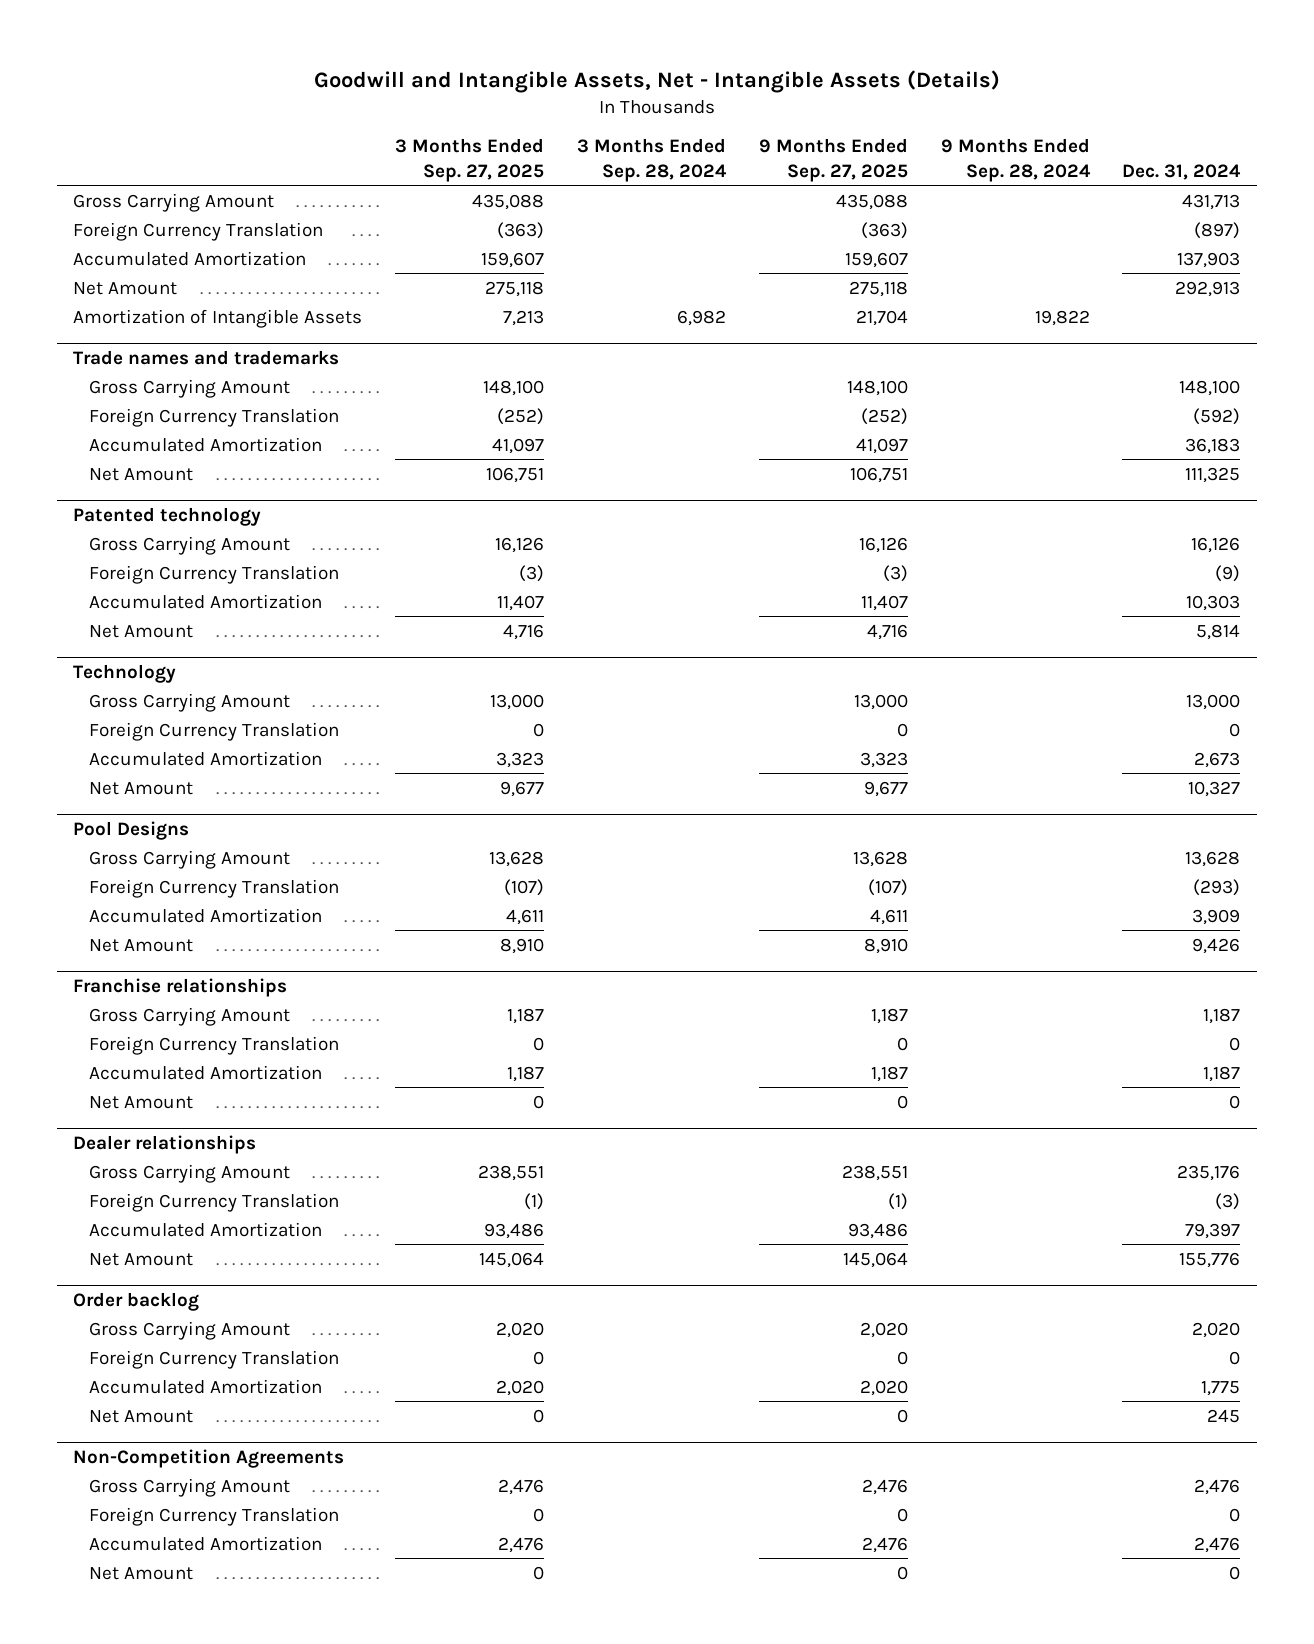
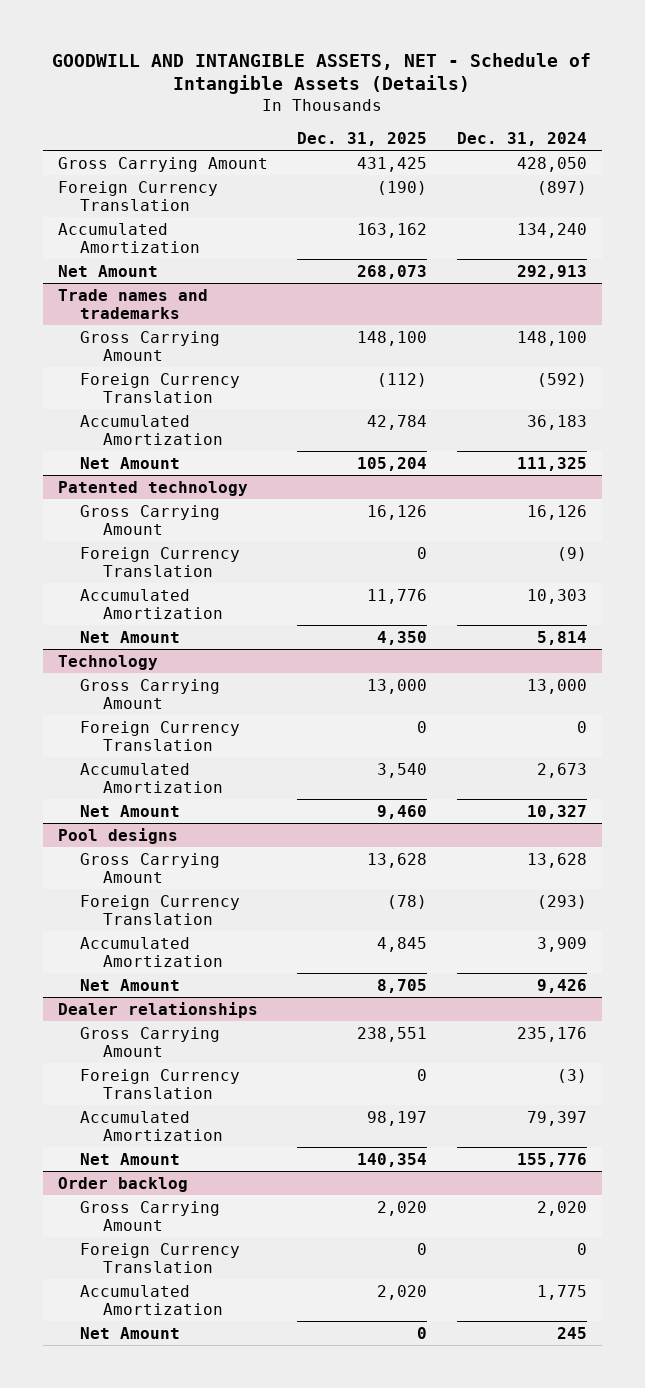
- Goodwill and Intangible Assets, Net - Intangible Assets (Details)
+ GOODWILL AND INTANGIBLE ASSETS, NET - Schedule of Intangible Assets (Details)
- | 3 Months Ended Sep. 27, 2025 | 3 Months Ended Sep. 28, 2024 | 9 Months Ended Sep. 27, 2025 | 9 Months Ended Sep. 28, 2024 | Dec. 31, 2024
+ | Dec. 31, 2025 | Dec. 31, 2024
- Gross Carrying Amount | 435,088 | | 435,088 | | 431,713
+ Gross Carrying Amount | 431,425 | 428,050
- Accumulated Amortization | 159,607 | | 159,607 | | 137,903
+ Accumulated Amortization | 163,162 | 134,240
- Amortization of Intangible Assets | 7,213 | 6,982 | 21,704 | 19,822 |
- Pool Designs
+ Pool designs
- Franchise relationships
- Gross Carrying Amount | 1,187 | | 1,187 | | 1,187
- Foreign Currency Translation | 0 | | 0 | | 0
- Accumulated Amortization | 1,187 | | 1,187 | | 1,187
- Net Amount | 0 | | 0 | | 0
- Non-Competition Agreements
- Gross Carrying Amount | 2,476 | | 2,476 | | 2,476
- Foreign Currency Translation | 0 | | 0 | | 0
- Accumulated Amortization | 2,476 | | 2,476 | | 2,476
- Net Amount | 0 | | 0 | | 0

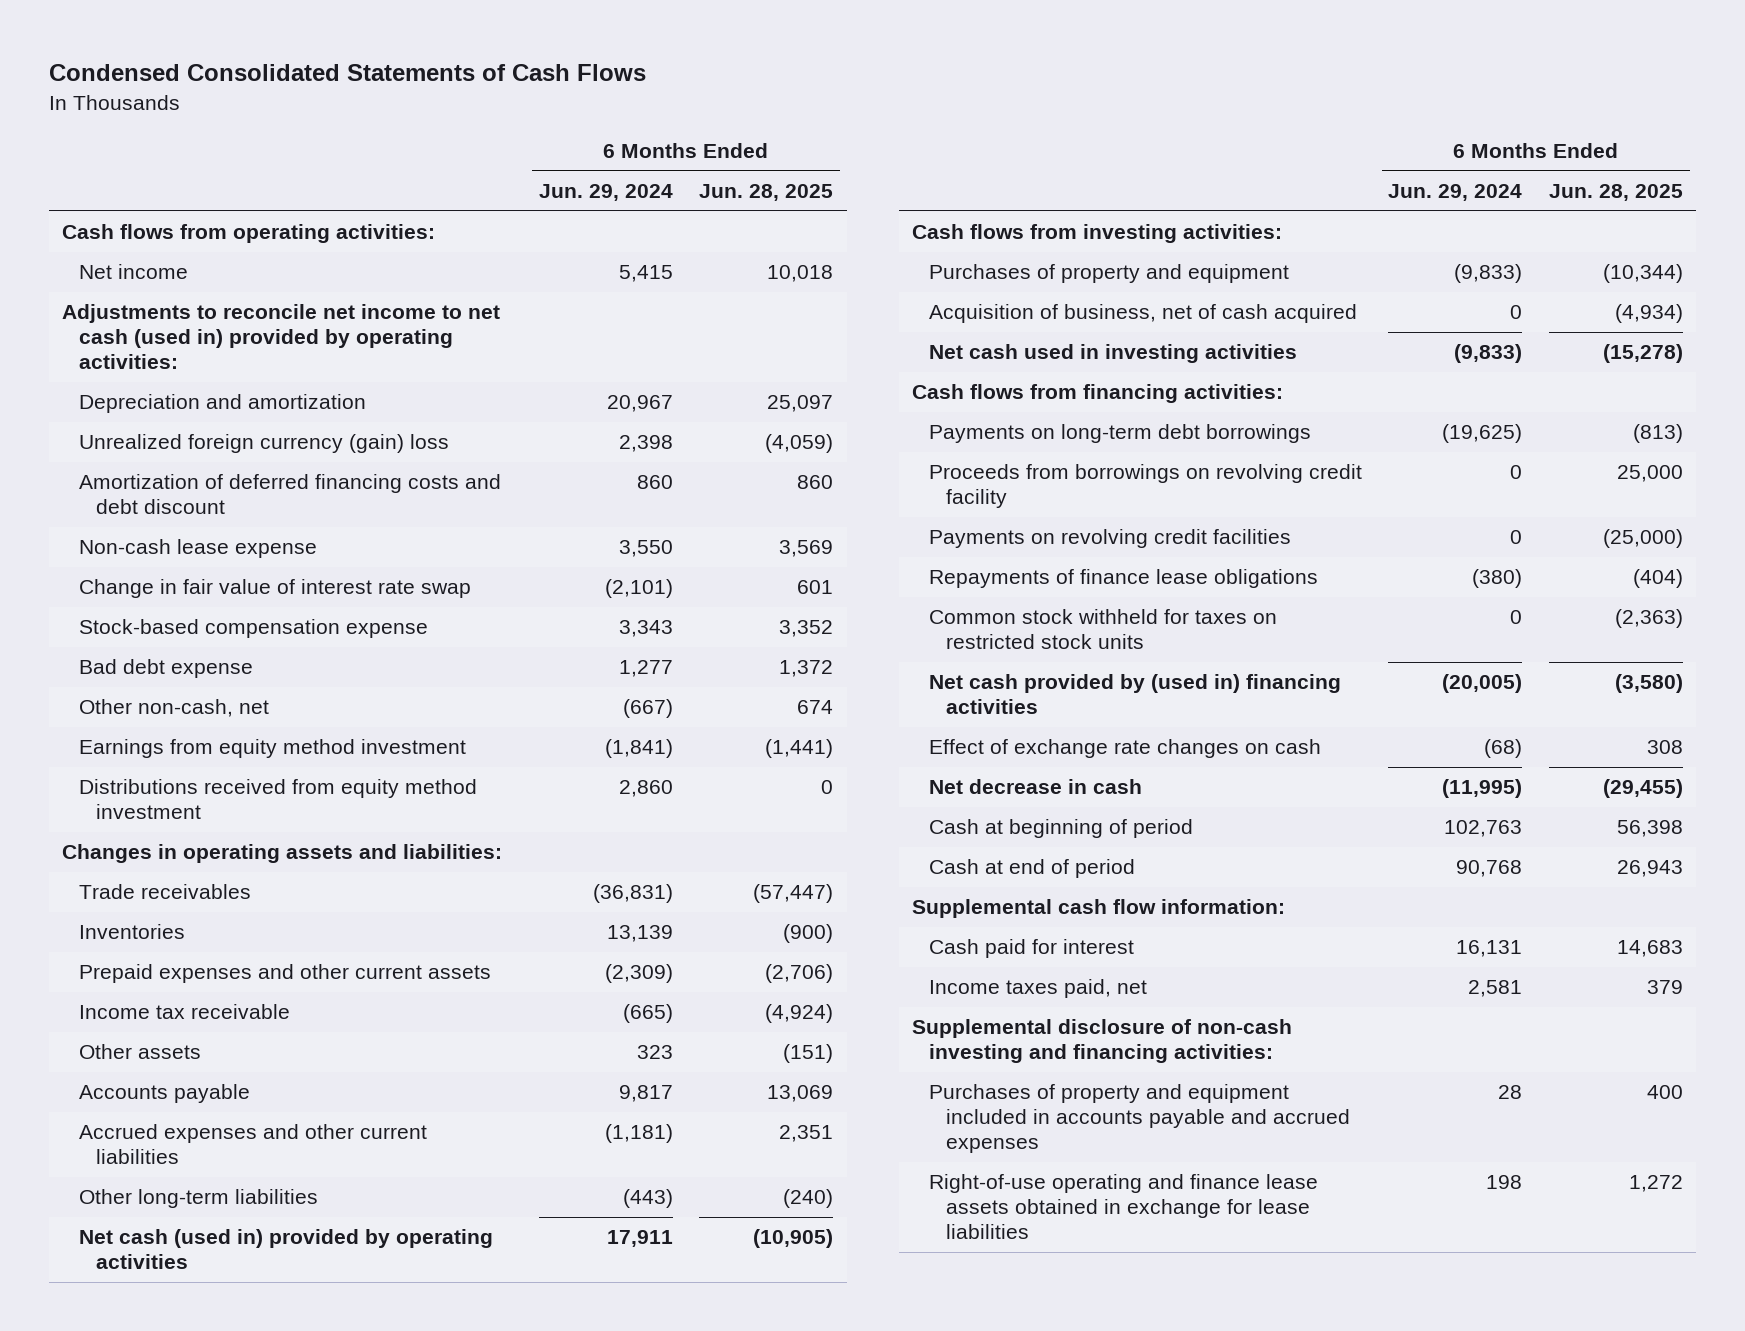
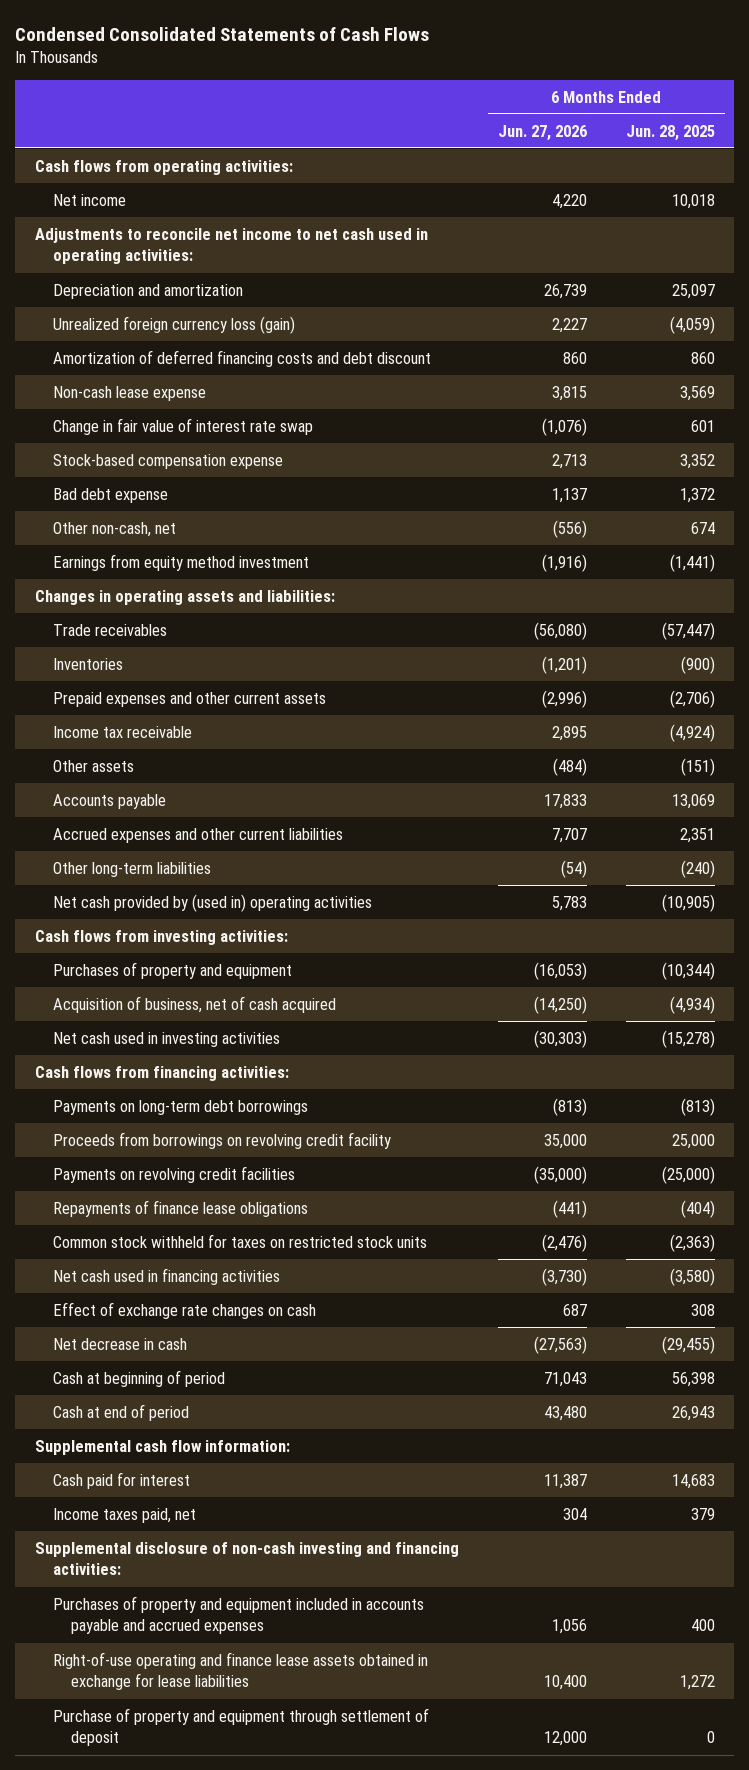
- | 6 Months Ended Jun. 29, 2024 | 6 Months Ended Jun. 28, 2025
+ | 6 Months Ended Jun. 27, 2026 | 6 Months Ended Jun. 28, 2025
- Adjustments to reconcile net income to net cash (used in) provided by operating activities:
+ Adjustments to reconcile net income to net cash used in operating activities:
- Unrealized foreign currency (gain) loss | 2,398 | (4,059)
+ Unrealized foreign currency loss (gain) | 2,227 | (4,059)
- Distributions received from equity method investment | 2,860 | 0
- Net cash (used in) provided by operating activities | 17,911 | (10,905)
+ Net cash provided by (used in) operating activities | 5,783 | (10,905)
- Net cash provided by (used in) financing activities | (20,005) | (3,580)
+ Net cash used in financing activities | (3,730) | (3,580)
+ Purchase of property and equipment through settlement of deposit | 12,000 | 0

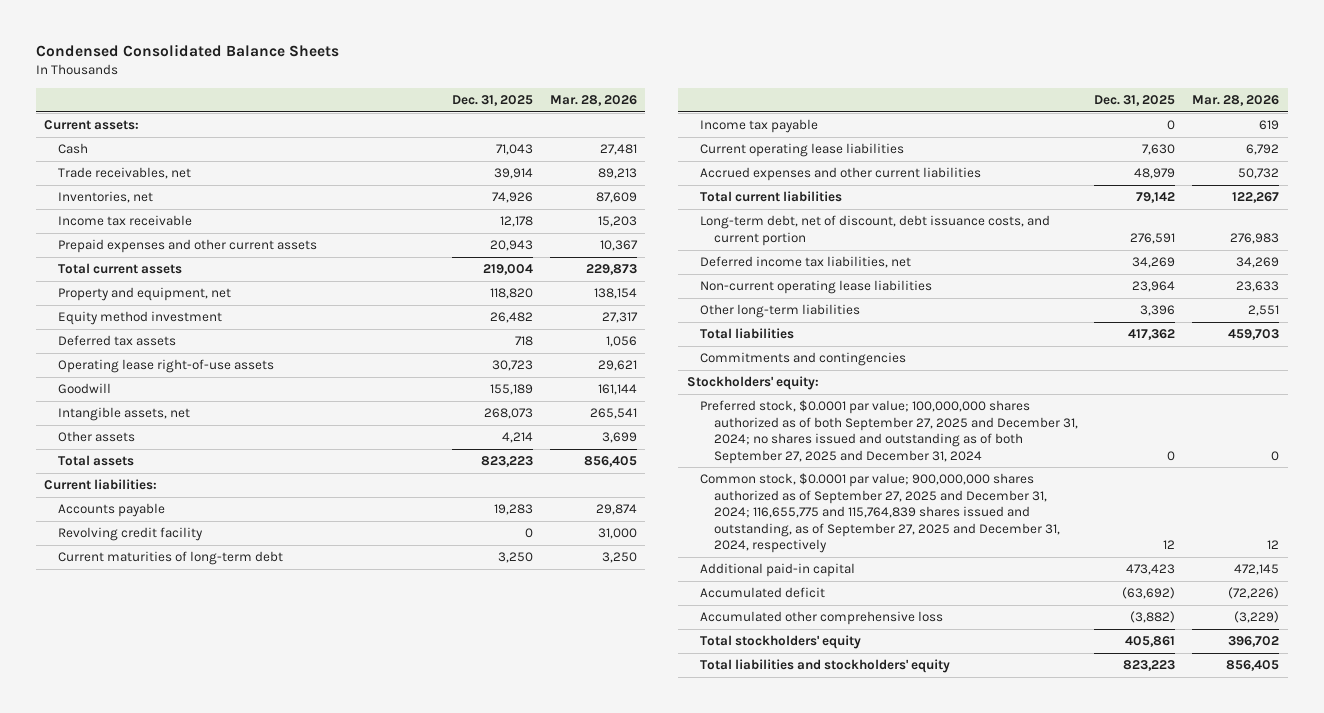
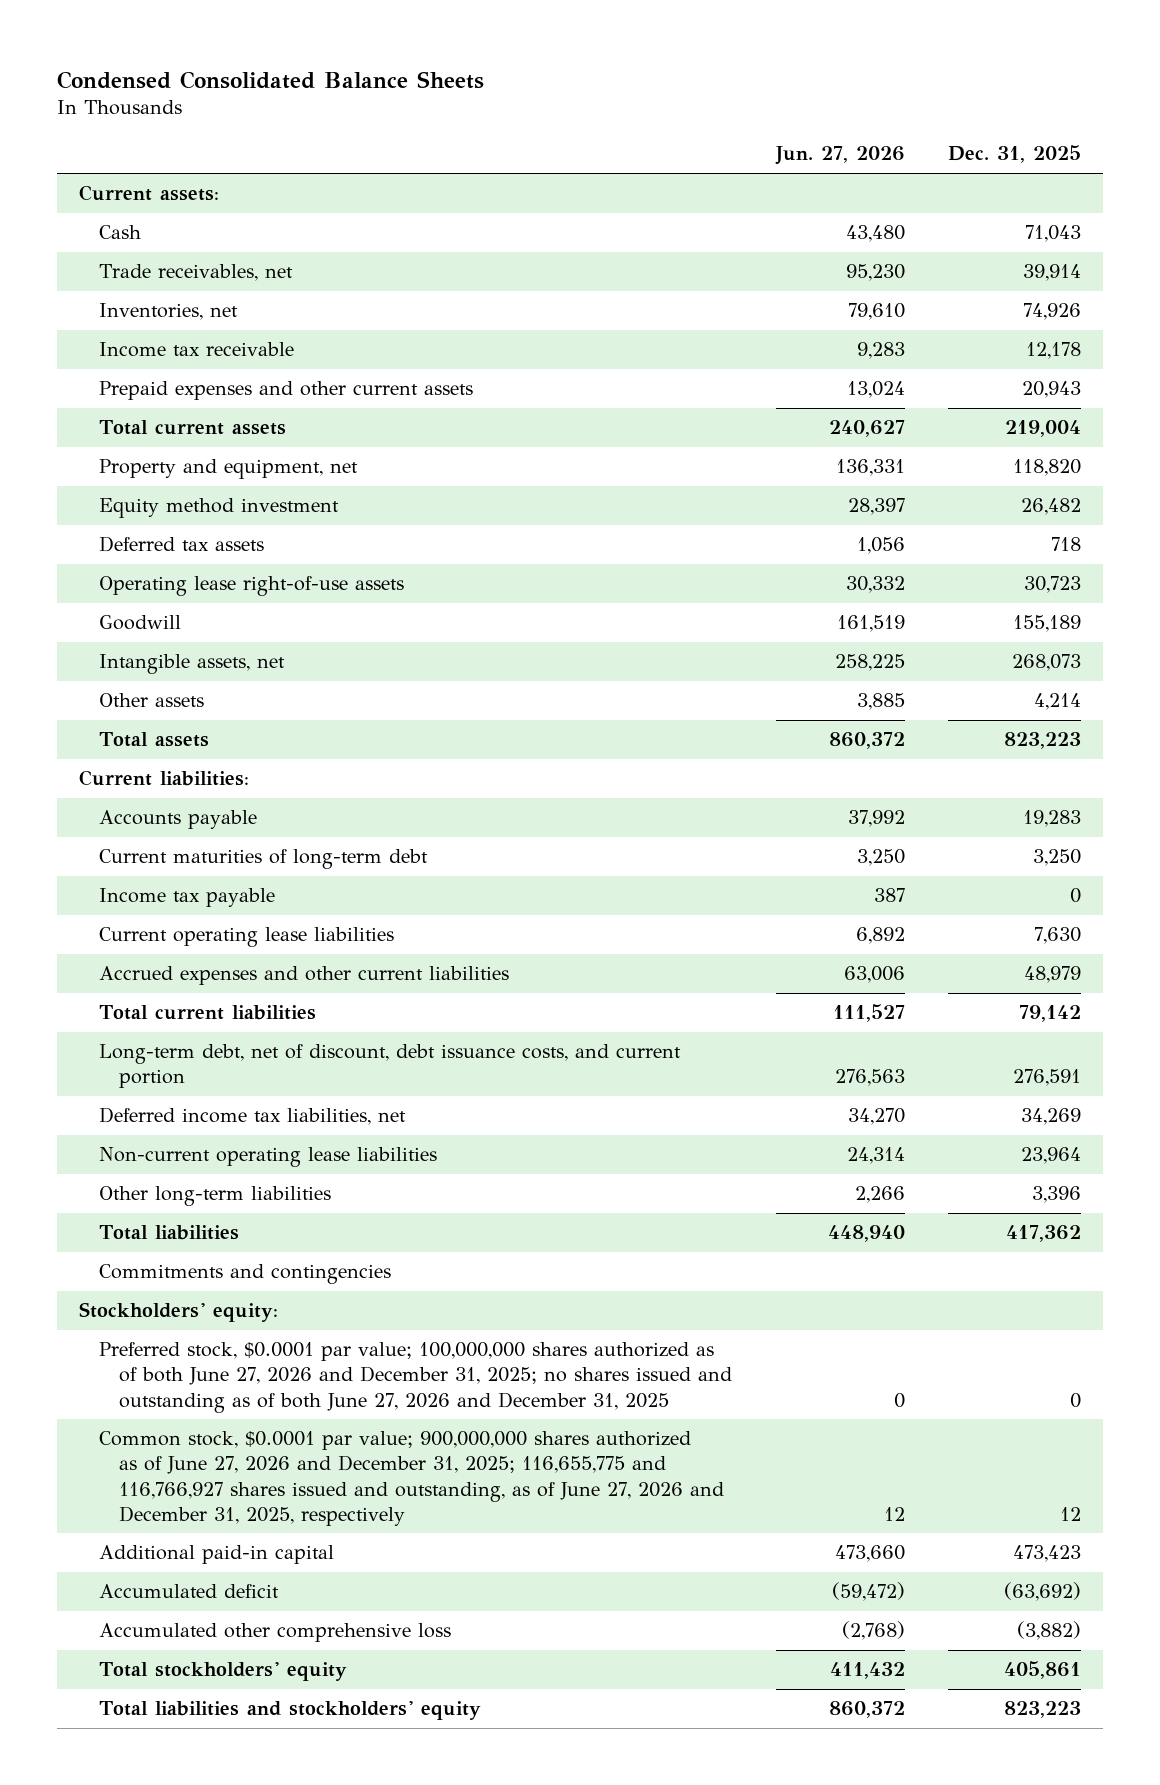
- | Dec. 31, 2025 | Mar. 28, 2026
+ | Jun. 27, 2026 | Dec. 31, 2025
- Revolving credit facility | 0 | 31,000
- Preferred stock, $0.0001 par value; 100,000,000 shares authorized as of both September 27, 2025 and December 31, 2024; no shares issued and outstanding as of both September 27, 2025 and December 31, 2024 | 0 | 0
- Common stock, $0.0001 par value; 900,000,000 shares authorized as of September 27, 2025 and December 31, 2024; 116,655,775 and 115,764,839 shares issued and outstanding, as of September 27, 2025 and December 31, 2024, respectively | 12 | 12
+ Preferred stock, $0.0001 par value; 100,000,000 shares authorized as of both June 27, 2026 and December 31, 2025; no shares issued and outstanding as of both June 27, 2026 and December 31, 2025 | 0 | 0
+ Common stock, $0.0001 par value; 900,000,000 shares authorized as of June 27, 2026 and December 31, 2025; 116,655,775 and 116,766,927 shares issued and outstanding, as of June 27, 2026 and December 31, 2025, respectively | 12 | 12

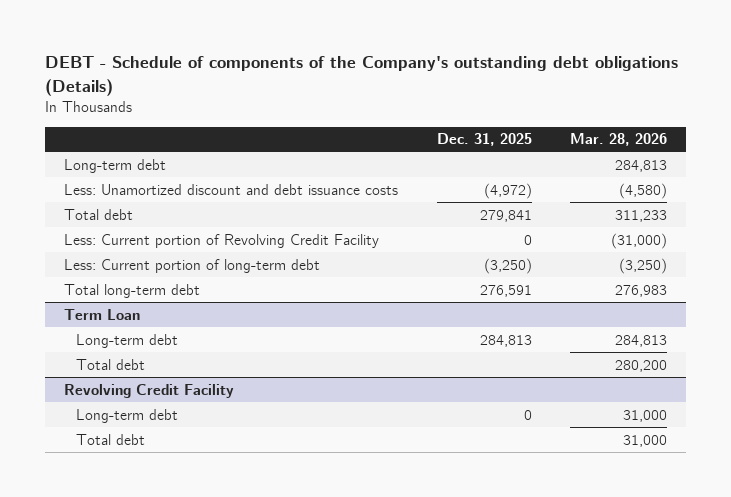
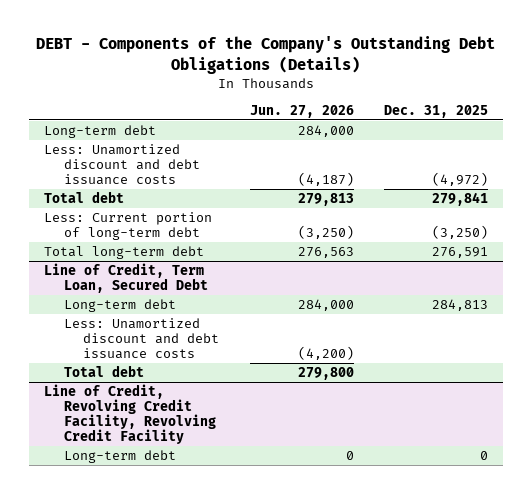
- DEBT - Schedule of components of the Company's outstanding debt obligations (Details)
+ DEBT - Components of the Company's Outstanding Debt Obligations (Details)
- | Dec. 31, 2025 | Mar. 28, 2026
+ | Jun. 27, 2026 | Dec. 31, 2025
- Less: Current portion of Revolving Credit Facility | 0 | (31,000)
- Term Loan
+ Line of Credit, Term Loan, Secured Debt
+ Less: Unamortized discount and debt issuance costs | (4,200) |
- Revolving Credit Facility
+ Line of Credit, Revolving Credit Facility, Revolving Credit Facility
- Total debt | | 31,000

